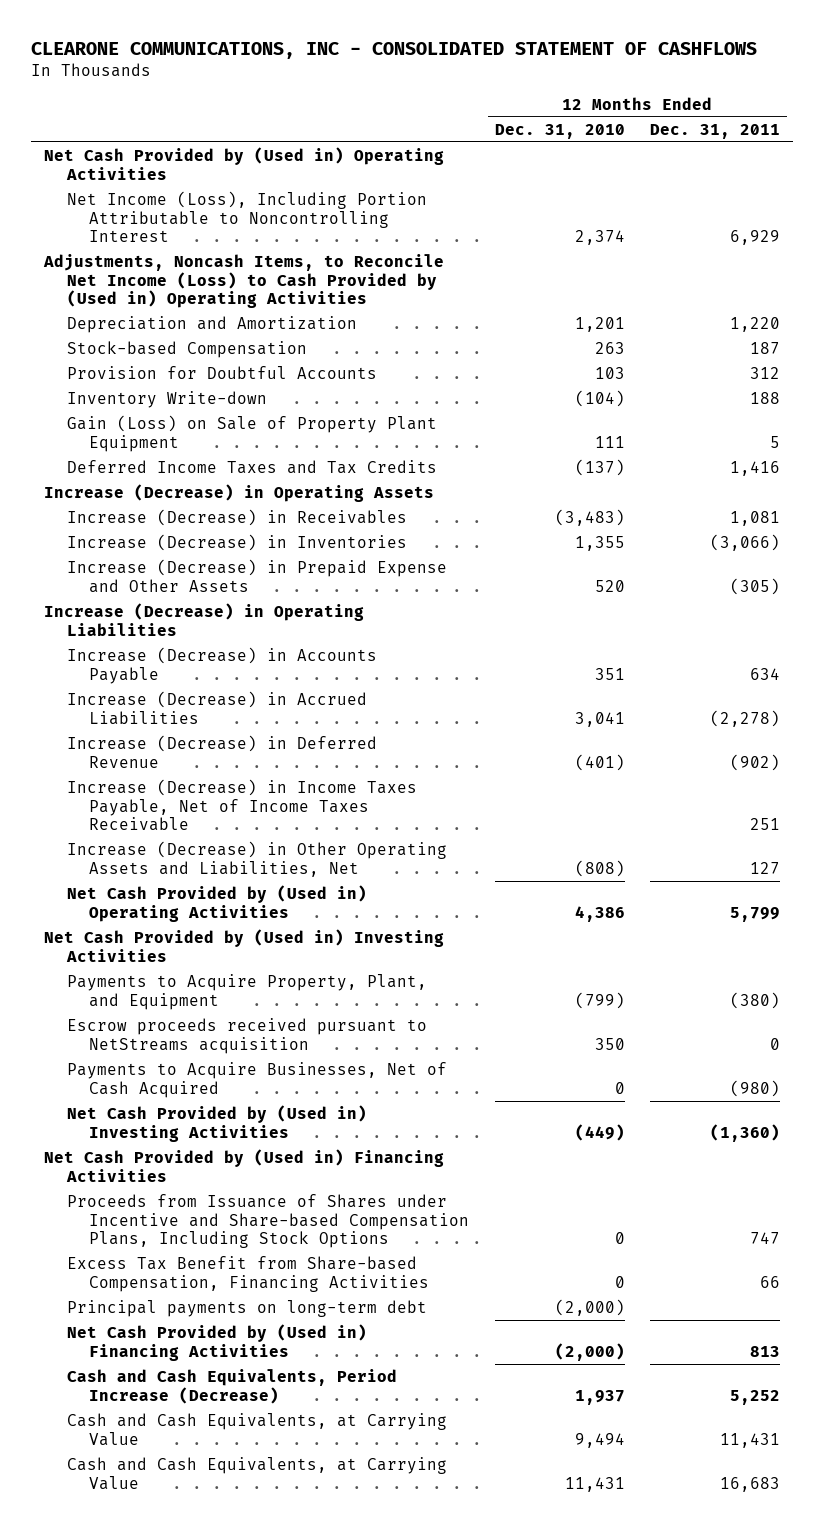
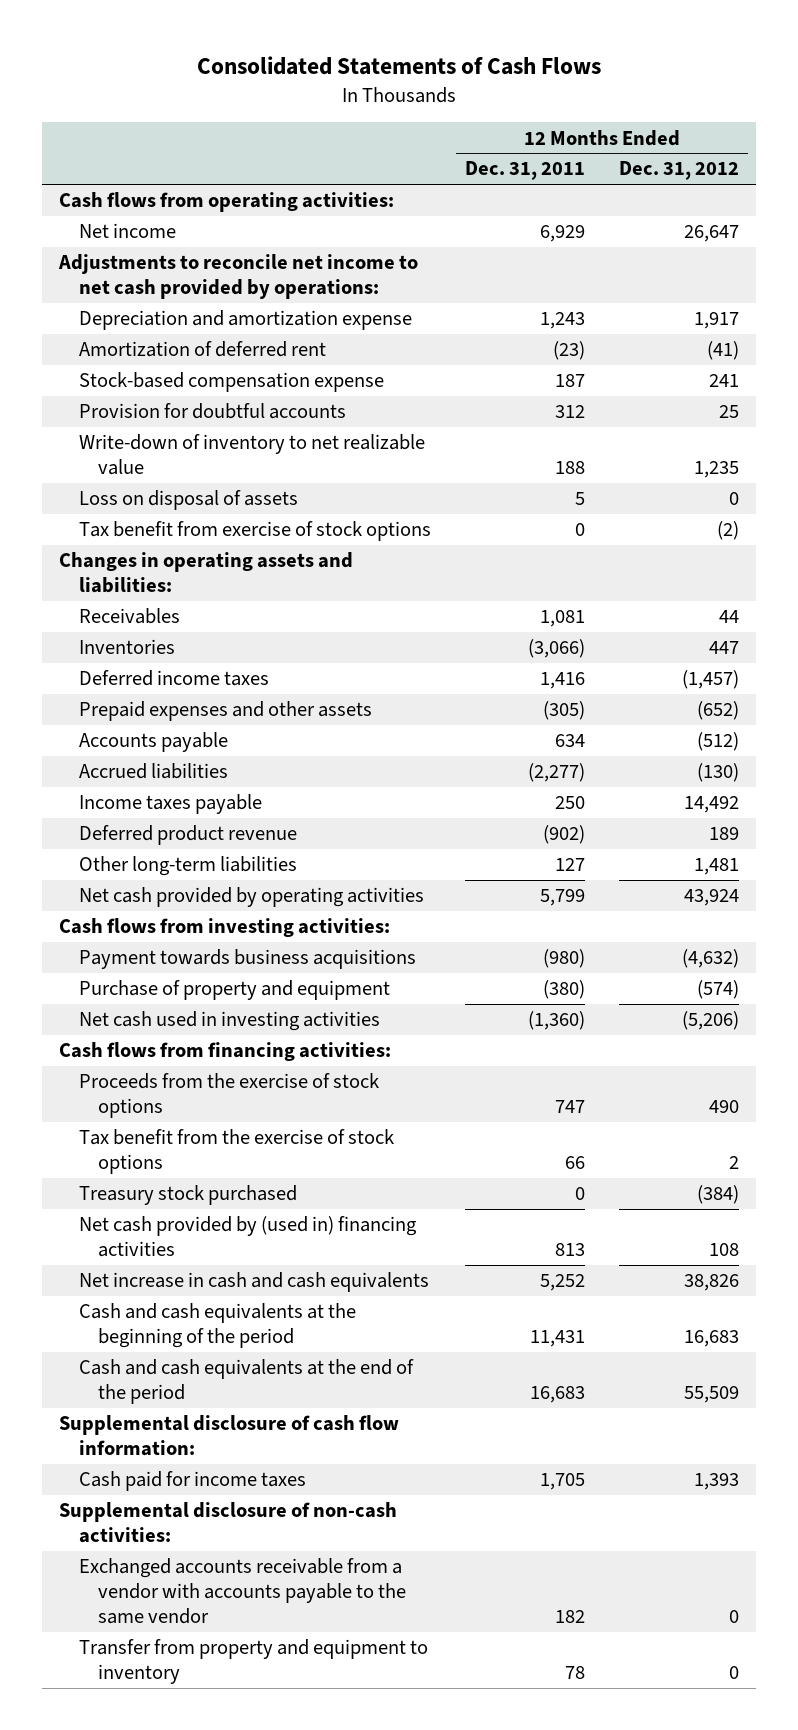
- CLEARONE COMMUNICATIONS, INC - CONSOLIDATED STATEMENT OF CASHFLOWS
+ Consolidated Statements of Cash Flows
- | 12 Months Ended Dec. 31, 2010 | 12 Months Ended Dec. 31, 2011
+ | 12 Months Ended Dec. 31, 2011 | 12 Months Ended Dec. 31, 2012
- Net Cash Provided by (Used in) Operating Activities
- Net Income (Loss), Including Portion Attributable to Noncontrolling Interest | 2,374 | 6,929
- Adjustments, Noncash Items, to Reconcile Net Income (Loss) to Cash Provided by (Used in) Operating Activities
- Depreciation and Amortization | 1,201 | 1,220
- Stock-based Compensation | 263 | 187
- Provision for Doubtful Accounts | 103 | 312
- Inventory Write-down | (104) | 188
- Gain (Loss) on Sale of Property Plant Equipment | 111 | 5
- Deferred Income Taxes and Tax Credits | (137) | 1,416
- Increase (Decrease) in Operating Assets
- Increase (Decrease) in Receivables | (3,483) | 1,081
- Increase (Decrease) in Inventories | 1,355 | (3,066)
- Increase (Decrease) in Prepaid Expense and Other Assets | 520 | (305)
- Increase (Decrease) in Operating Liabilities
- Increase (Decrease) in Accounts Payable | 351 | 634
- Increase (Decrease) in Accrued Liabilities | 3,041 | (2,278)
- Increase (Decrease) in Deferred Revenue | (401) | (902)
- Increase (Decrease) in Income Taxes Payable, Net of Income Taxes Receivable | | 251
- Increase (Decrease) in Other Operating Assets and Liabilities, Net | (808) | 127
- Net Cash Provided by (Used in) Operating Activities | 4,386 | 5,799
- Net Cash Provided by (Used in) Investing Activities
- Payments to Acquire Property, Plant, and Equipment | (799) | (380)
- Escrow proceeds received pursuant to NetStreams acquisition | 350 | 0
- Payments to Acquire Businesses, Net of Cash Acquired | 0 | (980)
- Net Cash Provided by (Used in) Investing Activities | (449) | (1,360)
- Net Cash Provided by (Used in) Financing Activities
- Proceeds from Issuance of Shares under Incentive and Share-based Compensation Plans, Including Stock Options | 0 | 747
- Excess Tax Benefit from Share-based Compensation, Financing Activities | 0 | 66
- Principal payments on long-term debt | (2,000) |
- Net Cash Provided by (Used in) Financing Activities | (2,000) | 813
- Cash and Cash Equivalents, Period Increase (Decrease) | 1,937 | 5,252
- Cash and Cash Equivalents, at Carrying Value | 9,494 | 11,431
- Cash and Cash Equivalents, at Carrying Value | 11,431 | 16,683
+ Cash flows from operating activities:
+ Net income | 6,929 | 26,647
+ Adjustments to reconcile net income to net cash provided by operations:
+ Depreciation and amortization expense | 1,243 | 1,917
+ Amortization of deferred rent | (23) | (41)
+ Stock-based compensation expense | 187 | 241
+ Provision for doubtful accounts | 312 | 25
+ Write-down of inventory to net realizable value | 188 | 1,235
+ Loss on disposal of assets | 5 | 0
+ Tax benefit from exercise of stock options | 0 | (2)
+ Changes in operating assets and liabilities:
+ Receivables | 1,081 | 44
+ Inventories | (3,066) | 447
+ Deferred income taxes | 1,416 | (1,457)
+ Prepaid expenses and other assets | (305) | (652)
+ Accounts payable | 634 | (512)
+ Accrued liabilities | (2,277) | (130)
+ Income taxes payable | 250 | 14,492
+ Deferred product revenue | (902) | 189
+ Other long-term liabilities | 127 | 1,481
+ Net cash provided by operating activities | 5,799 | 43,924
+ Cash flows from investing activities:
+ Payment towards business acquisitions | (980) | (4,632)
+ Purchase of property and equipment | (380) | (574)
+ Net cash used in investing activities | (1,360) | (5,206)
+ Cash flows from financing activities:
+ Proceeds from the exercise of stock options | 747 | 490
+ Tax benefit from the exercise of stock options | 66 | 2
+ Treasury stock purchased | 0 | (384)
+ Net cash provided by (used in) financing activities | 813 | 108
+ Net increase in cash and cash equivalents | 5,252 | 38,826
+ Cash and cash equivalents at the beginning of the period | 11,431 | 16,683
+ Cash and cash equivalents at the end of the period | 16,683 | 55,509
+ Supplemental disclosure of cash flow information:
+ Cash paid for income taxes | 1,705 | 1,393
+ Supplemental disclosure of non-cash activities:
+ Exchanged accounts receivable from a vendor with accounts payable to the same vendor | 182 | 0
+ Transfer from property and equipment to inventory | 78 | 0

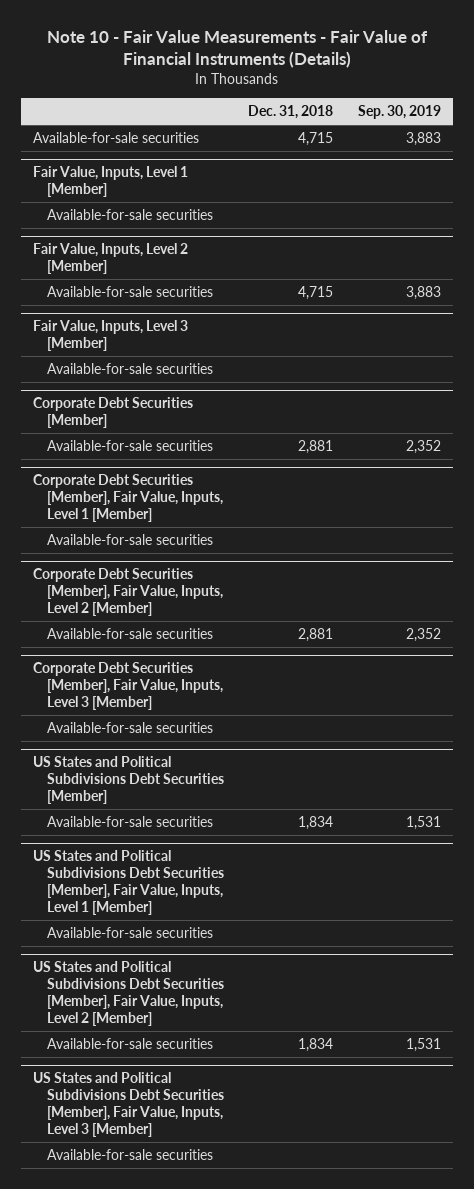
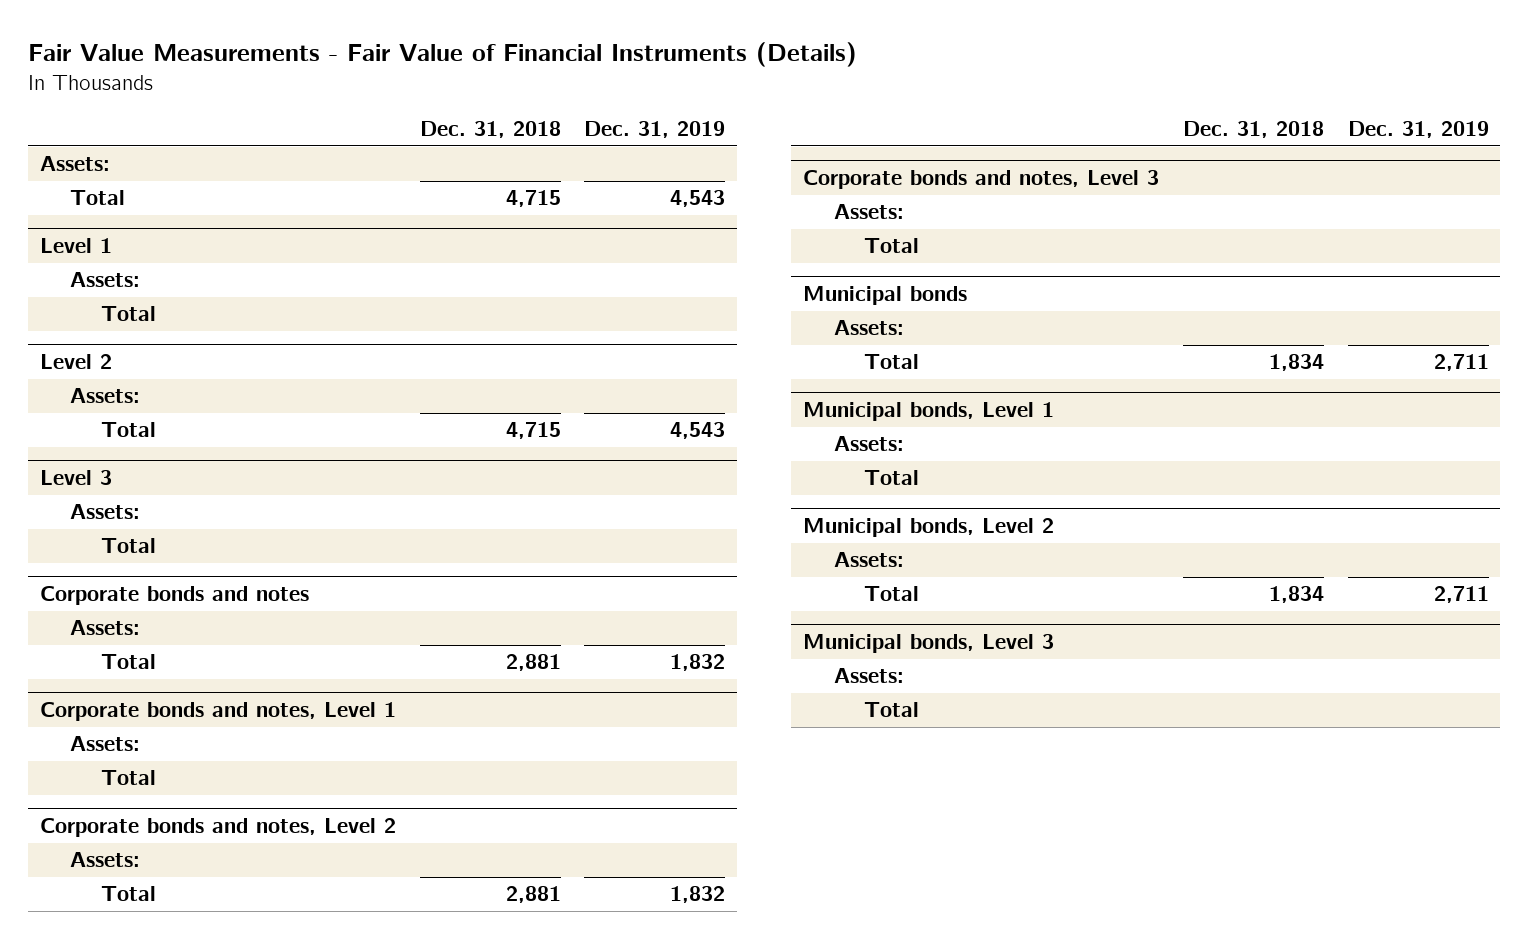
- Note 10 - Fair Value Measurements - Fair Value of Financial Instruments (Details)
+ Fair Value Measurements - Fair Value of Financial Instruments (Details)
- | Dec. 31, 2018 | Sep. 30, 2019
+ | Dec. 31, 2018 | Dec. 31, 2019
- Available-for-sale securities | 4,715 | 3,883
- Fair Value, Inputs, Level 1 [Member]
- Available-for-sale securities
- Fair Value, Inputs, Level 2 [Member]
- Available-for-sale securities | 4,715 | 3,883
- Fair Value, Inputs, Level 3 [Member]
- Available-for-sale securities
- Corporate Debt Securities [Member]
- Available-for-sale securities | 2,881 | 2,352
- Corporate Debt Securities [Member], Fair Value, Inputs, Level 1 [Member]
- Available-for-sale securities
- Corporate Debt Securities [Member], Fair Value, Inputs, Level 2 [Member]
- Available-for-sale securities | 2,881 | 2,352
- Corporate Debt Securities [Member], Fair Value, Inputs, Level 3 [Member]
- Available-for-sale securities
- US States and Political Subdivisions Debt Securities [Member]
- Available-for-sale securities | 1,834 | 1,531
- US States and Political Subdivisions Debt Securities [Member], Fair Value, Inputs, Level 1 [Member]
- Available-for-sale securities
- US States and Political Subdivisions Debt Securities [Member], Fair Value, Inputs, Level 2 [Member]
- Available-for-sale securities | 1,834 | 1,531
- US States and Political Subdivisions Debt Securities [Member], Fair Value, Inputs, Level 3 [Member]
- Available-for-sale securities
+ Assets:
+ Total | 4,715 | 4,543
+ Level 1
+ Assets:
+ Total
+ Level 2
+ Assets:
+ Total | 4,715 | 4,543
+ Level 3
+ Assets:
+ Total
+ Corporate bonds and notes
+ Assets:
+ Total | 2,881 | 1,832
+ Corporate bonds and notes, Level 1
+ Assets:
+ Total
+ Corporate bonds and notes, Level 2
+ Assets:
+ Total | 2,881 | 1,832
+ Corporate bonds and notes, Level 3
+ Assets:
+ Total
+ Municipal bonds
+ Assets:
+ Total | 1,834 | 2,711
+ Municipal bonds, Level 1
+ Assets:
+ Total
+ Municipal bonds, Level 2
+ Assets:
+ Total | 1,834 | 2,711
+ Municipal bonds, Level 3
+ Assets:
+ Total

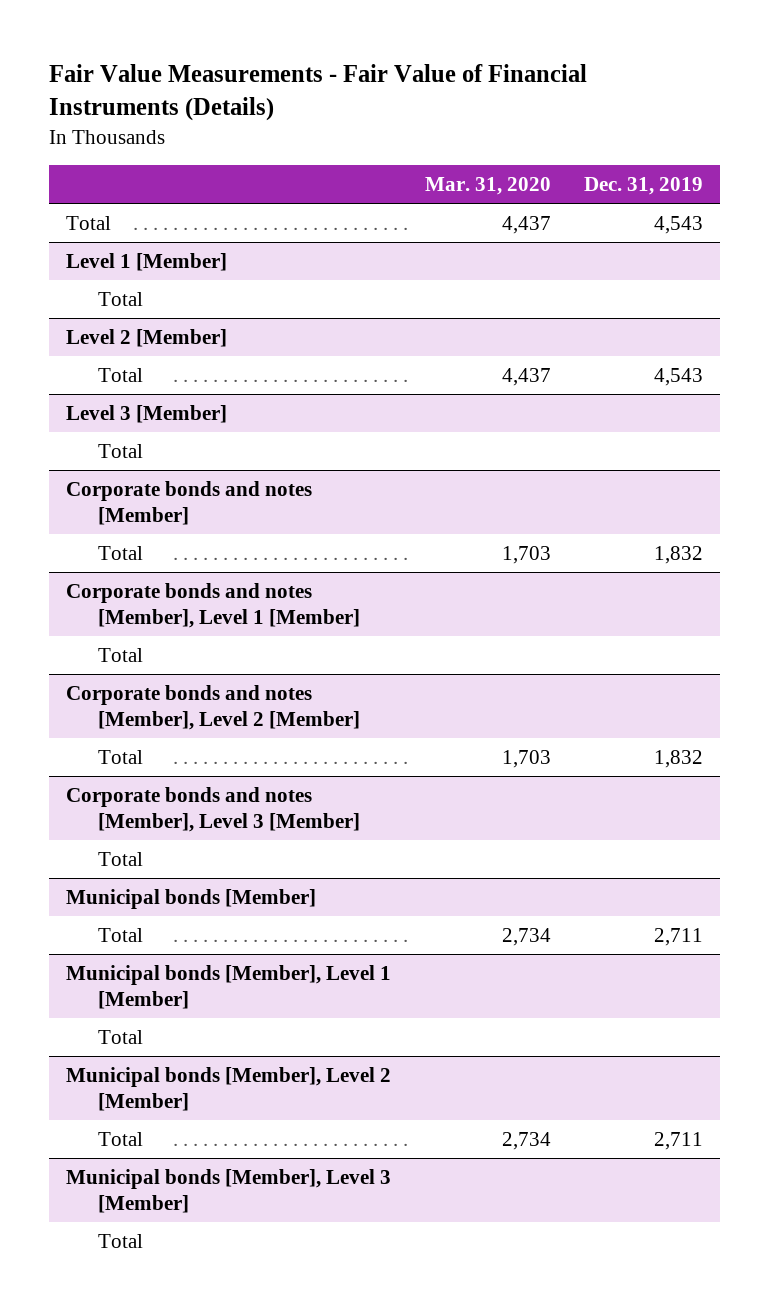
- | Dec. 31, 2018 | Dec. 31, 2019
+ | Mar. 31, 2020 | Dec. 31, 2019
- Assets:
- Level 1
- Assets:
+ Level 1 [Member]
- Level 2
- Assets:
+ Level 2 [Member]
- Level 3
- Assets:
+ Level 3 [Member]
- Corporate bonds and notes
- Assets:
+ Corporate bonds and notes [Member]
- Corporate bonds and notes, Level 1
- Assets:
+ Corporate bonds and notes [Member], Level 1 [Member]
- Corporate bonds and notes, Level 2
- Assets:
+ Corporate bonds and notes [Member], Level 2 [Member]
- Corporate bonds and notes, Level 3
- Assets:
+ Corporate bonds and notes [Member], Level 3 [Member]
- Municipal bonds
- Assets:
+ Municipal bonds [Member]
- Municipal bonds, Level 1
- Assets:
+ Municipal bonds [Member], Level 1 [Member]
- Municipal bonds, Level 2
- Assets:
+ Municipal bonds [Member], Level 2 [Member]
- Municipal bonds, Level 3
- Assets:
+ Municipal bonds [Member], Level 3 [Member]

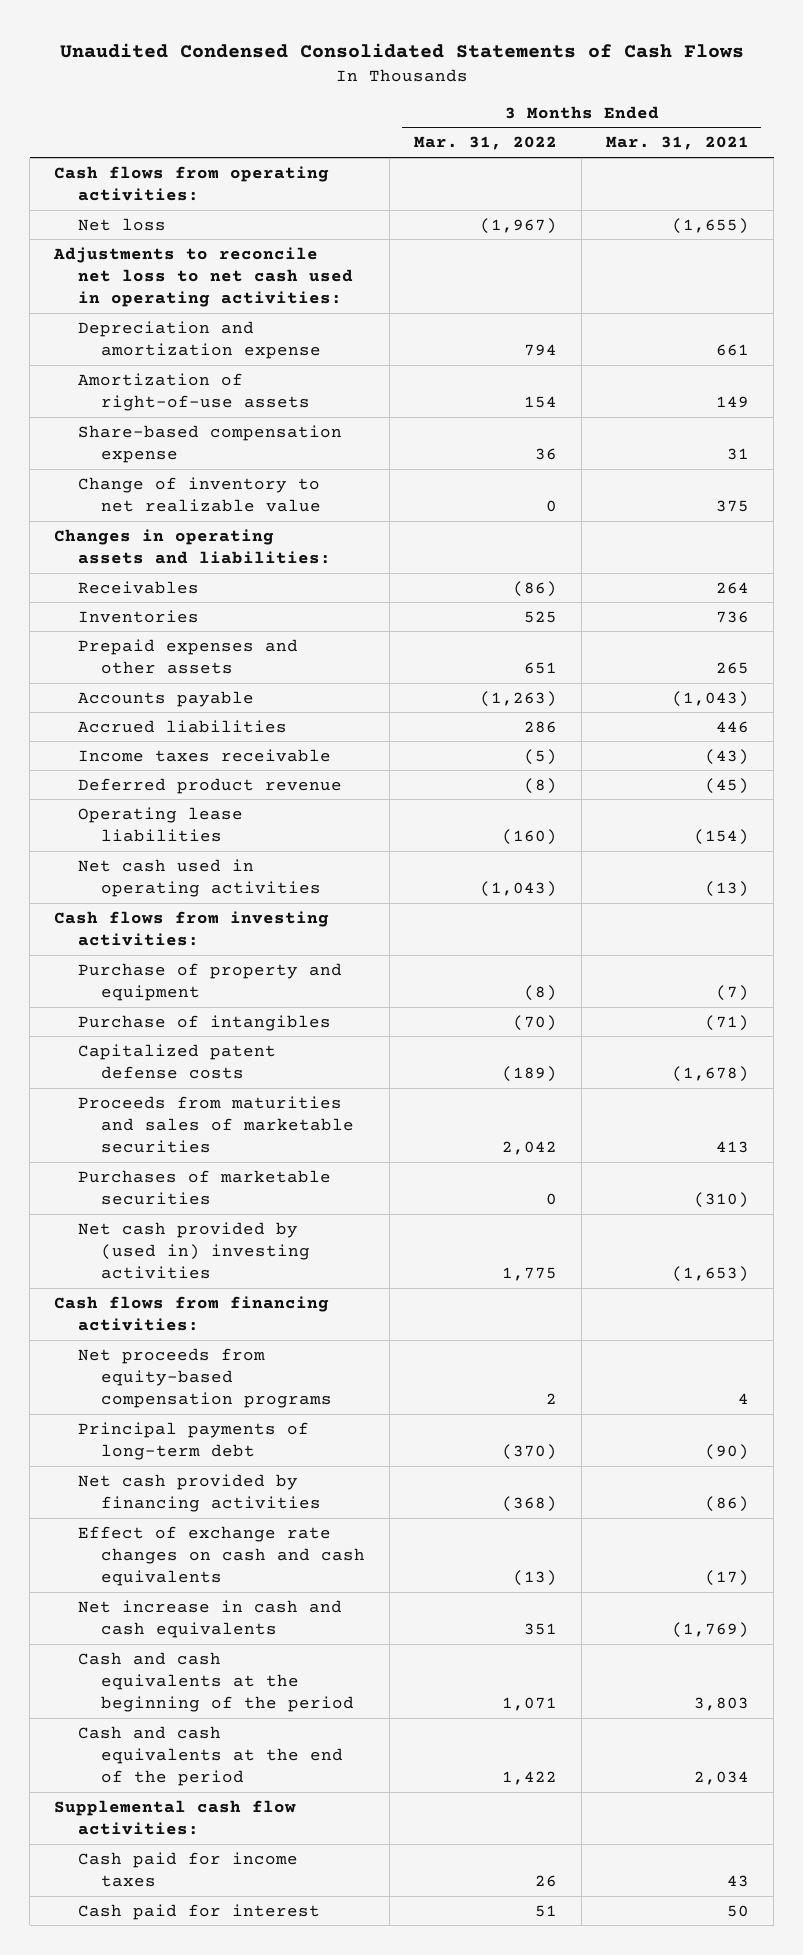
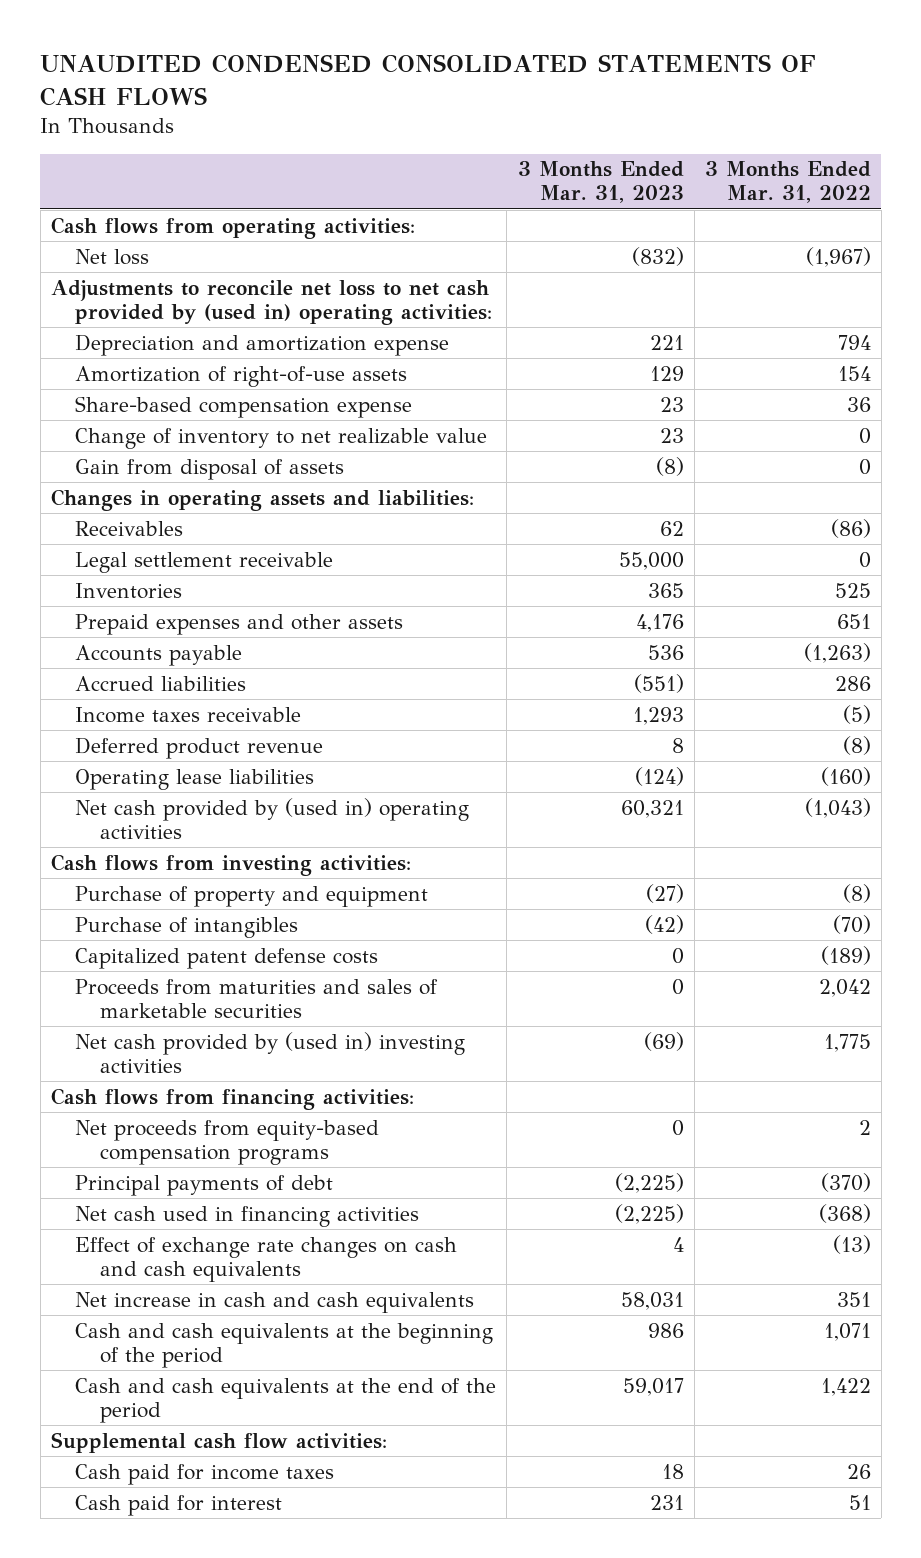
- Unaudited Condensed Consolidated Statements of Cash Flows
+ UNAUDITED CONDENSED CONSOLIDATED STATEMENTS OF CASH FLOWS
- | 3 Months Ended Mar. 31, 2022 | 3 Months Ended Mar. 31, 2021
+ | 3 Months Ended Mar. 31, 2023 | 3 Months Ended Mar. 31, 2022
- Adjustments to reconcile net loss to net cash used in operating activities:
+ Adjustments to reconcile net loss to net cash provided by (used in) operating activities:
+ Gain from disposal of assets | (8) | 0
+ Legal settlement receivable | 55,000 | 0
- Net cash used in operating activities | (1,043) | (13)
+ Net cash provided by (used in) operating activities | 60,321 | (1,043)
- Purchases of marketable securities | 0 | (310)
- Principal payments of long-term debt | (370) | (90)
- Net cash provided by financing activities | (368) | (86)
+ Principal payments of debt | (2,225) | (370)
+ Net cash used in financing activities | (2,225) | (368)

